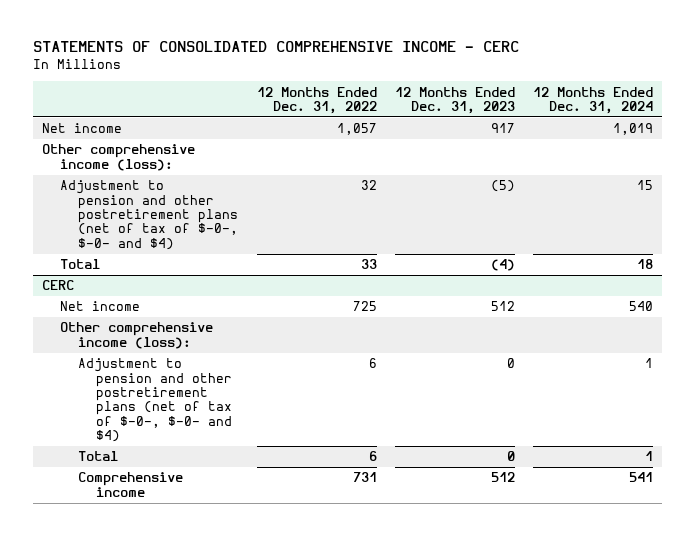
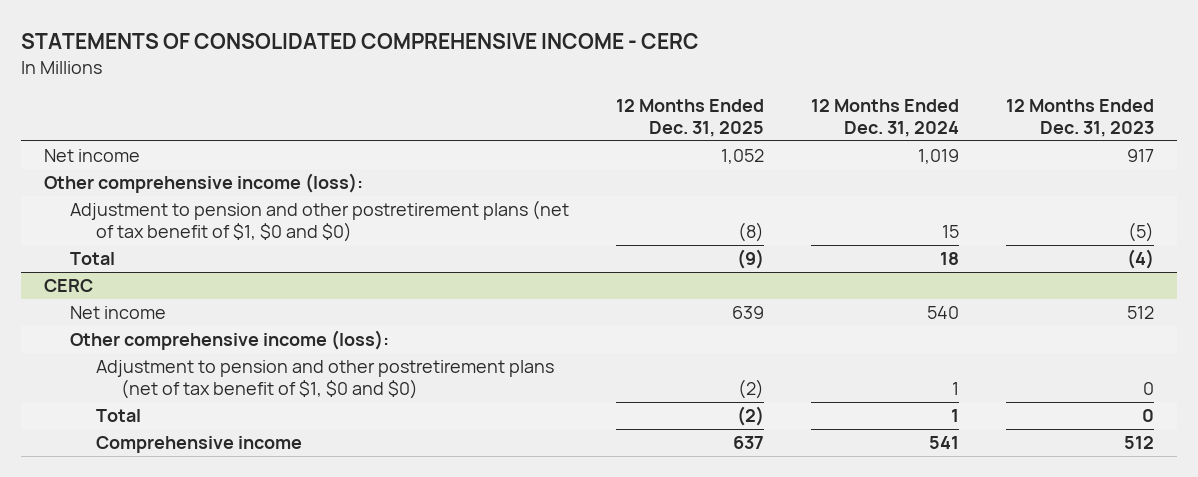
- | 12 Months Ended Dec. 31, 2022 | 12 Months Ended Dec. 31, 2023 | 12 Months Ended Dec. 31, 2024
+ | 12 Months Ended Dec. 31, 2025 | 12 Months Ended Dec. 31, 2024 | 12 Months Ended Dec. 31, 2023
- Adjustment to pension and other postretirement plans (net of tax of $-0-, $-0- and $4) | 32 | (5) | 15
+ Adjustment to pension and other postretirement plans (net of tax benefit of $1, $0 and $0) | (8) | 15 | (5)
@ CERC
- Adjustment to pension and other postretirement plans (net of tax of $-0-, $-0- and $4) | 6 | 0 | 1
+ Adjustment to pension and other postretirement plans (net of tax benefit of $1, $0 and $0) | (2) | 1 | 0

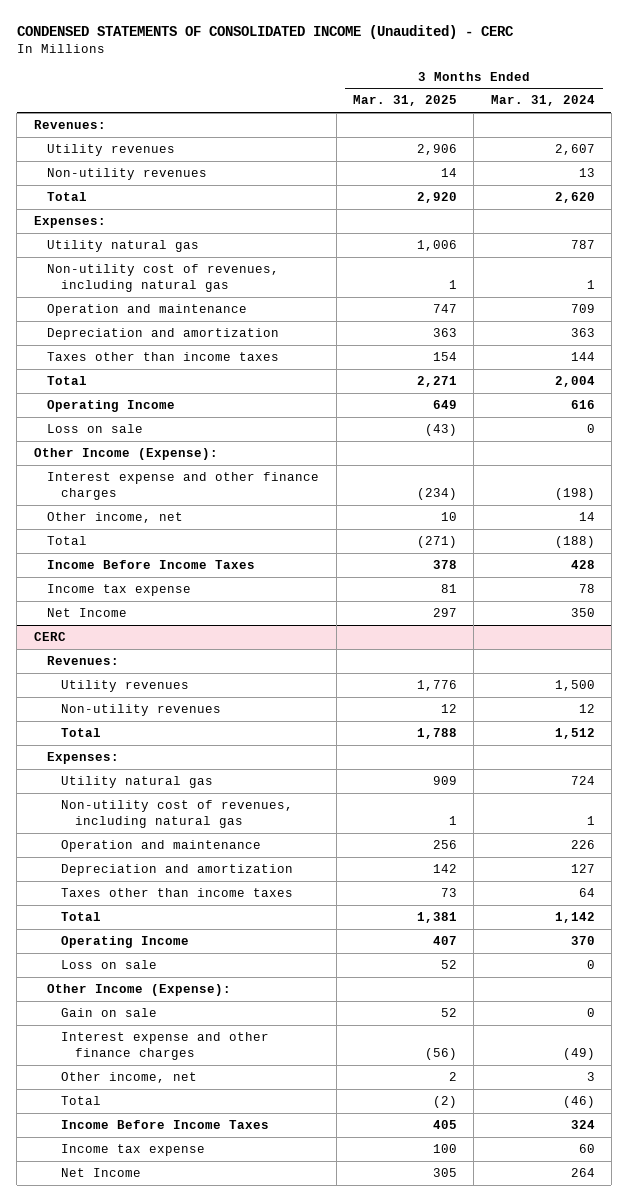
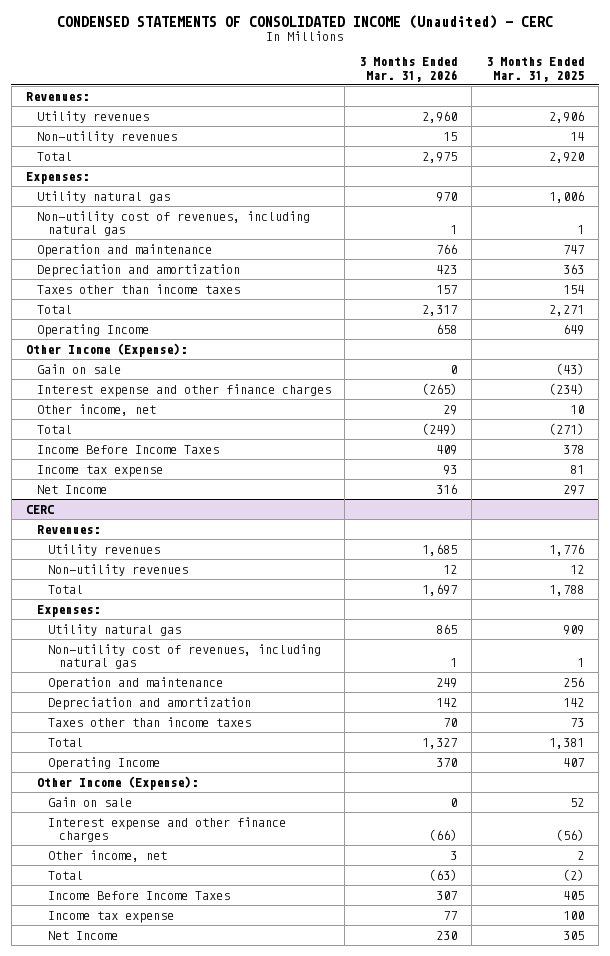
- | 3 Months Ended Mar. 31, 2025 | 3 Months Ended Mar. 31, 2024
+ | 3 Months Ended Mar. 31, 2026 | 3 Months Ended Mar. 31, 2025
- Loss on sale | (43) | 0
+ Gain on sale | 0 | (43)
@ CERC
- Loss on sale | 52 | 0

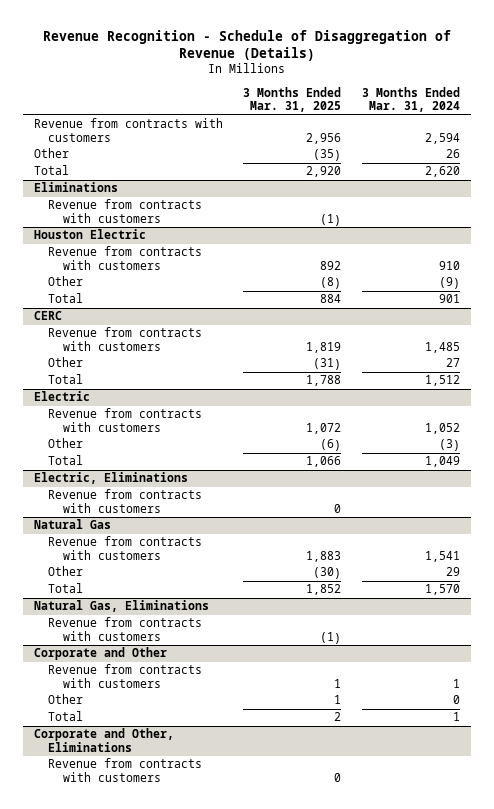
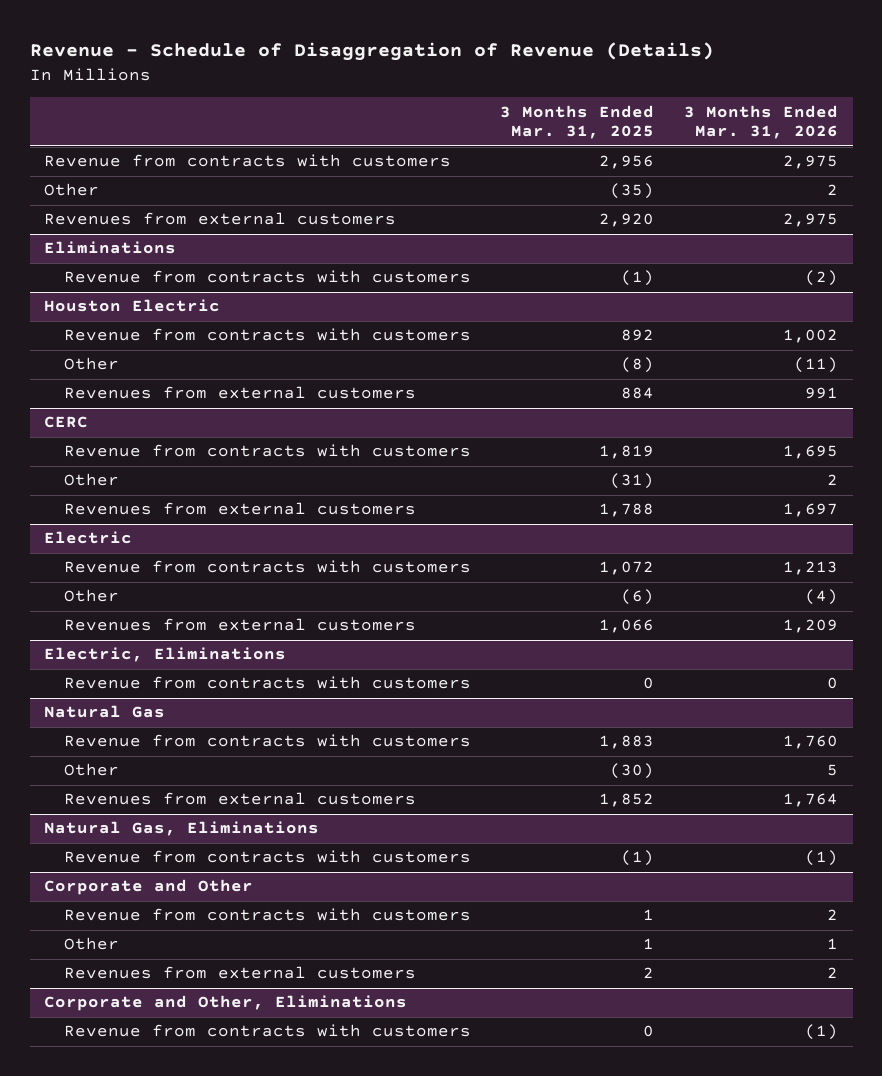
- Revenue Recognition - Schedule of Disaggregation of Revenue (Details)
+ Revenue - Schedule of Disaggregation of Revenue (Details)
- | 3 Months Ended Mar. 31, 2025 | 3 Months Ended Mar. 31, 2024
+ | 3 Months Ended Mar. 31, 2025 | 3 Months Ended Mar. 31, 2026
- Total | 2,920 | 2,620
+ Revenues from external customers | 2,920 | 2,975
@ Houston Electric
- Total | 884 | 901
+ Revenues from external customers | 884 | 991
@ CERC
- Total | 1,788 | 1,512
+ Revenues from external customers | 1,788 | 1,697
@ Electric
- Total | 1,066 | 1,049
+ Revenues from external customers | 1,066 | 1,209
@ Natural Gas
- Total | 1,852 | 1,570
+ Revenues from external customers | 1,852 | 1,764
@ Corporate and Other
- Total | 2 | 1
+ Revenues from external customers | 2 | 2

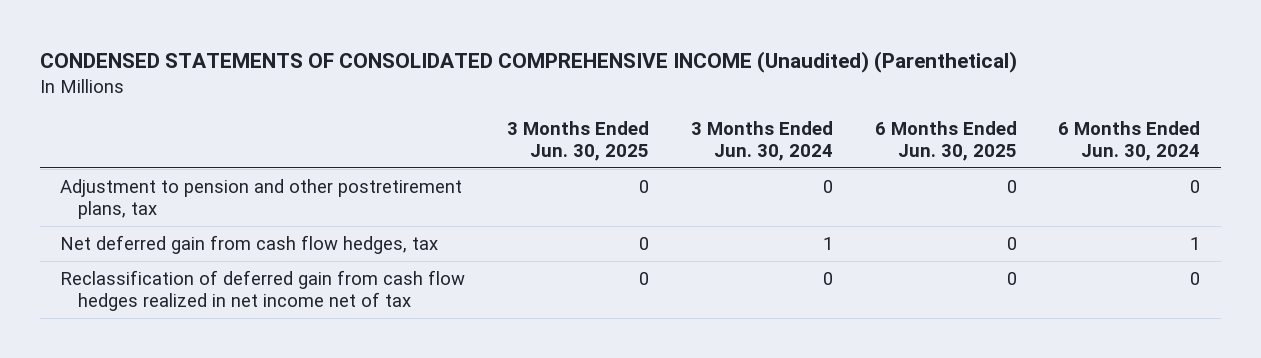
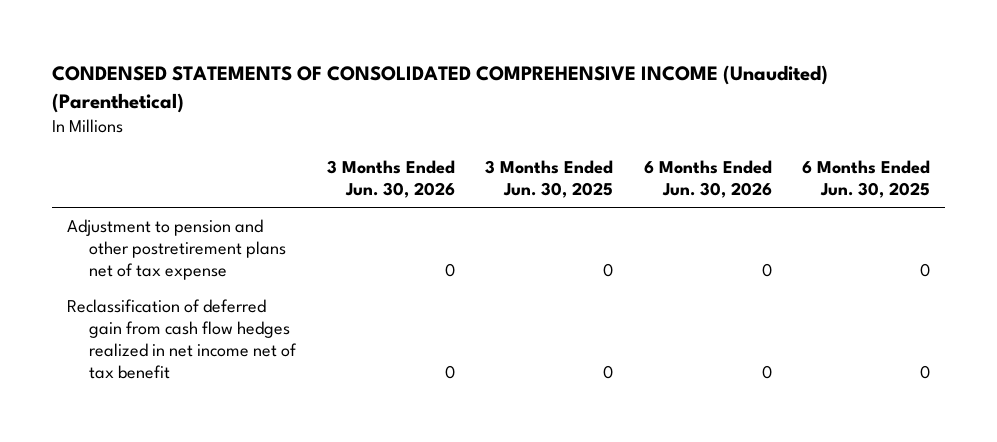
- | 3 Months Ended Jun. 30, 2025 | 3 Months Ended Jun. 30, 2024 | 6 Months Ended Jun. 30, 2025 | 6 Months Ended Jun. 30, 2024
+ | 3 Months Ended Jun. 30, 2026 | 3 Months Ended Jun. 30, 2025 | 6 Months Ended Jun. 30, 2026 | 6 Months Ended Jun. 30, 2025
- Adjustment to pension and other postretirement plans, tax | 0 | 0 | 0 | 0
- Net deferred gain from cash flow hedges, tax | 0 | 1 | 0 | 1
- Reclassification of deferred gain from cash flow hedges realized in net income net of tax | 0 | 0 | 0 | 0
+ Adjustment to pension and other postretirement plans net of tax expense | 0 | 0 | 0 | 0
+ Reclassification of deferred gain from cash flow hedges realized in net income net of tax benefit | 0 | 0 | 0 | 0

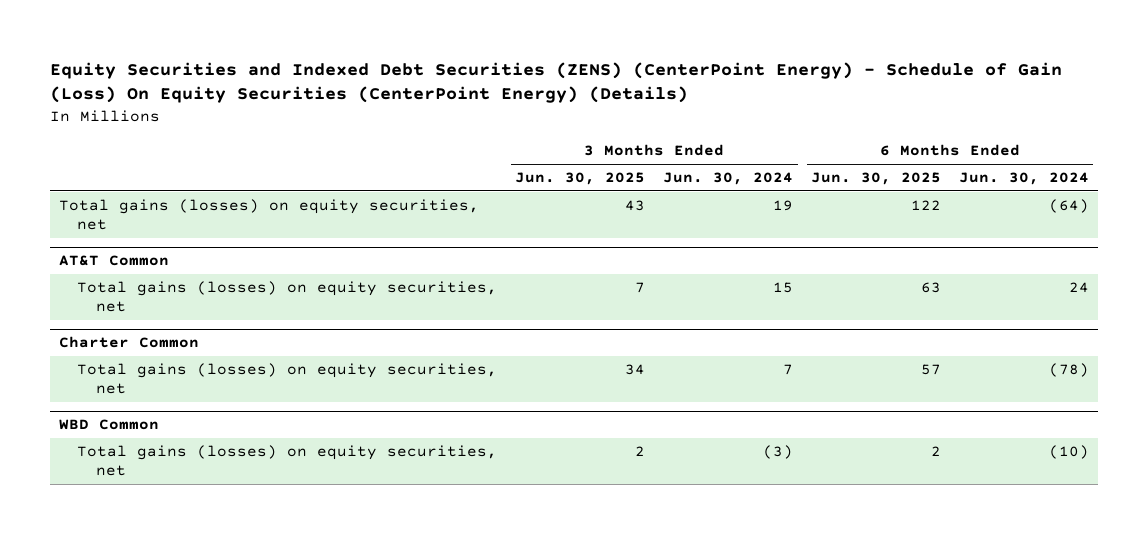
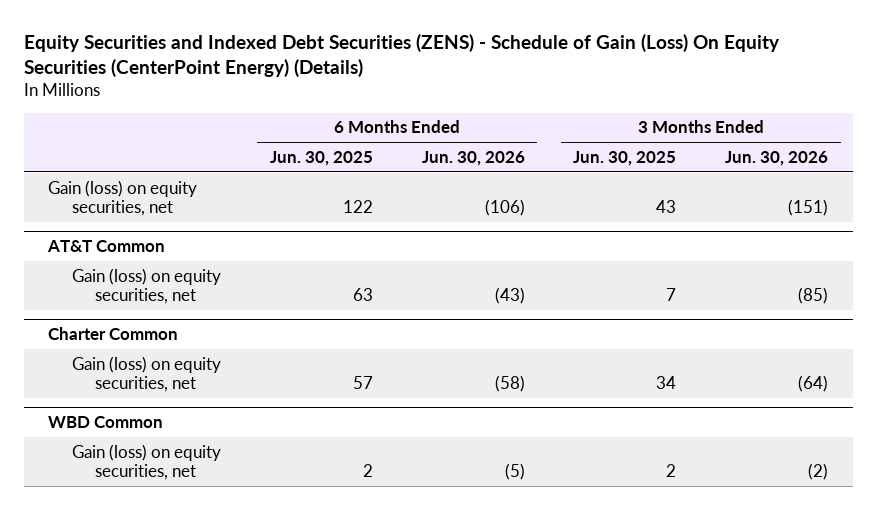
- Equity Securities and Indexed Debt Securities (ZENS) (CenterPoint Energy) - Schedule of Gain (Loss) On Equity Securities (CenterPoint Energy) (Details)
+ Equity Securities and Indexed Debt Securities (ZENS) - Schedule of Gain (Loss) On Equity Securities (CenterPoint Energy) (Details)
- | 3 Months Ended Jun. 30, 2025 | 3 Months Ended Jun. 30, 2024 | 6 Months Ended Jun. 30, 2025 | 6 Months Ended Jun. 30, 2024
+ | 6 Months Ended Jun. 30, 2025 | 6 Months Ended Jun. 30, 2026 | 3 Months Ended Jun. 30, 2025 | 3 Months Ended Jun. 30, 2026
- Total gains (losses) on equity securities, net | 43 | 19 | 122 | (64)
+ Gain (loss) on equity securities, net | 122 | (106) | 43 | (151)
@ AT&T Common
- Total gains (losses) on equity securities, net | 7 | 15 | 63 | 24
+ Gain (loss) on equity securities, net | 63 | (43) | 7 | (85)
@ Charter Common
- Total gains (losses) on equity securities, net | 34 | 7 | 57 | (78)
+ Gain (loss) on equity securities, net | 57 | (58) | 34 | (64)
@ WBD Common
- Total gains (losses) on equity securities, net | 2 | (3) | 2 | (10)
+ Gain (loss) on equity securities, net | 2 | (5) | 2 | (2)

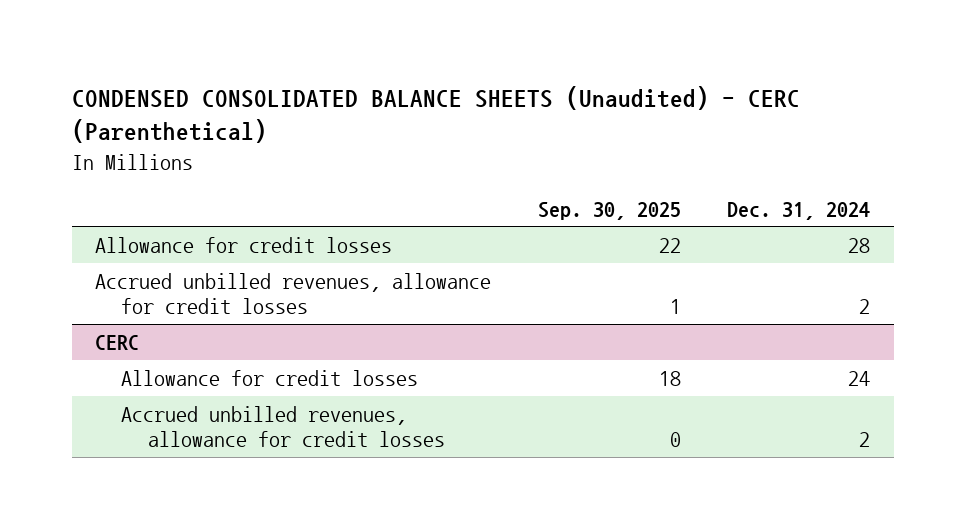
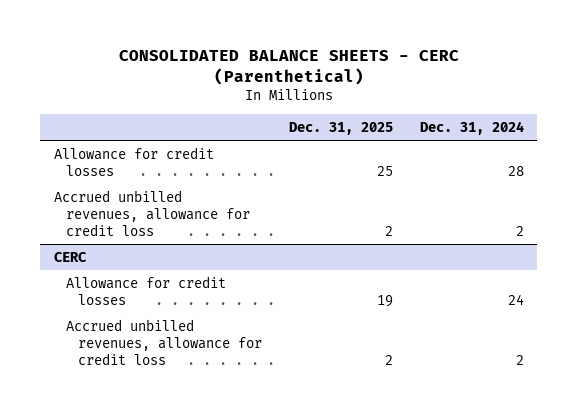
- CONDENSED CONSOLIDATED BALANCE SHEETS (Unaudited) - CERC (Parenthetical)
+ CONSOLIDATED BALANCE SHEETS - CERC (Parenthetical)
- | Sep. 30, 2025 | Dec. 31, 2024
+ | Dec. 31, 2025 | Dec. 31, 2024
- Accrued unbilled revenues, allowance for credit losses | 1 | 2
+ Accrued unbilled revenues, allowance for credit loss | 2 | 2
@ CERC
- Accrued unbilled revenues, allowance for credit losses | 0 | 2
+ Accrued unbilled revenues, allowance for credit loss | 2 | 2

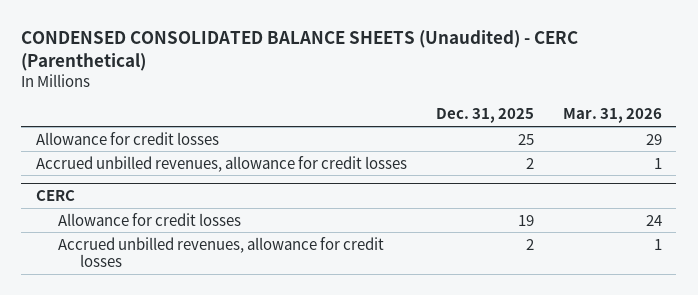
- CONSOLIDATED BALANCE SHEETS - CERC (Parenthetical)
+ CONDENSED CONSOLIDATED BALANCE SHEETS (Unaudited) - CERC (Parenthetical)
- | Dec. 31, 2025 | Dec. 31, 2024
+ | Dec. 31, 2025 | Mar. 31, 2026
- Accrued unbilled revenues, allowance for credit loss | 2 | 2
+ Accrued unbilled revenues, allowance for credit losses | 2 | 1
@ CERC
- Accrued unbilled revenues, allowance for credit loss | 2 | 2
+ Accrued unbilled revenues, allowance for credit losses | 2 | 1

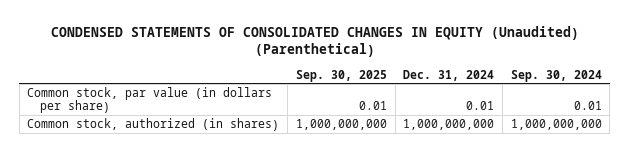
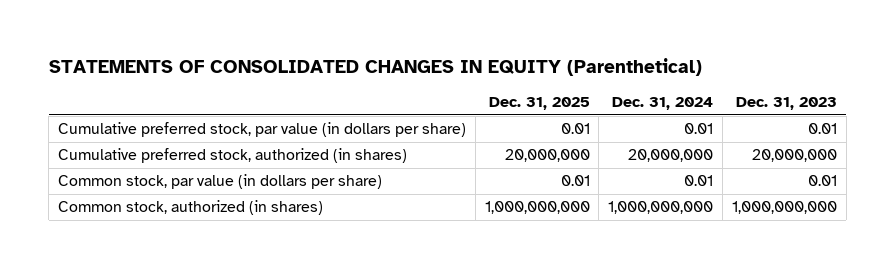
- CONDENSED STATEMENTS OF CONSOLIDATED CHANGES IN EQUITY (Unaudited) (Parenthetical)
+ STATEMENTS OF CONSOLIDATED CHANGES IN EQUITY (Parenthetical)
- | Sep. 30, 2025 | Dec. 31, 2024 | Sep. 30, 2024
+ | Dec. 31, 2025 | Dec. 31, 2024 | Dec. 31, 2023
+ Cumulative preferred stock, par value (in dollars per share) | 0.01 | 0.01 | 0.01
+ Cumulative preferred stock, authorized (in shares) | 20,000,000 | 20,000,000 | 20,000,000

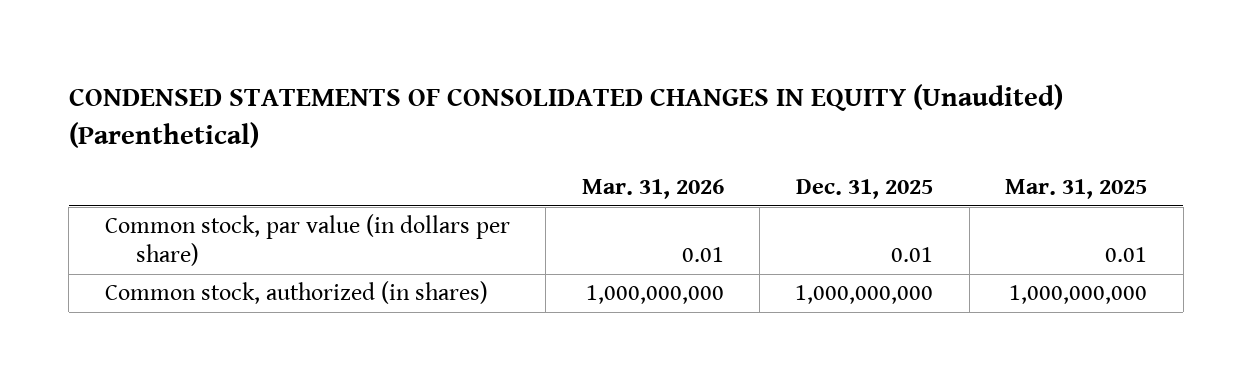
- STATEMENTS OF CONSOLIDATED CHANGES IN EQUITY (Parenthetical)
+ CONDENSED STATEMENTS OF CONSOLIDATED CHANGES IN EQUITY (Unaudited) (Parenthetical)
- | Dec. 31, 2025 | Dec. 31, 2024 | Dec. 31, 2023
+ | Mar. 31, 2026 | Dec. 31, 2025 | Mar. 31, 2025
- Cumulative preferred stock, par value (in dollars per share) | 0.01 | 0.01 | 0.01
- Cumulative preferred stock, authorized (in shares) | 20,000,000 | 20,000,000 | 20,000,000

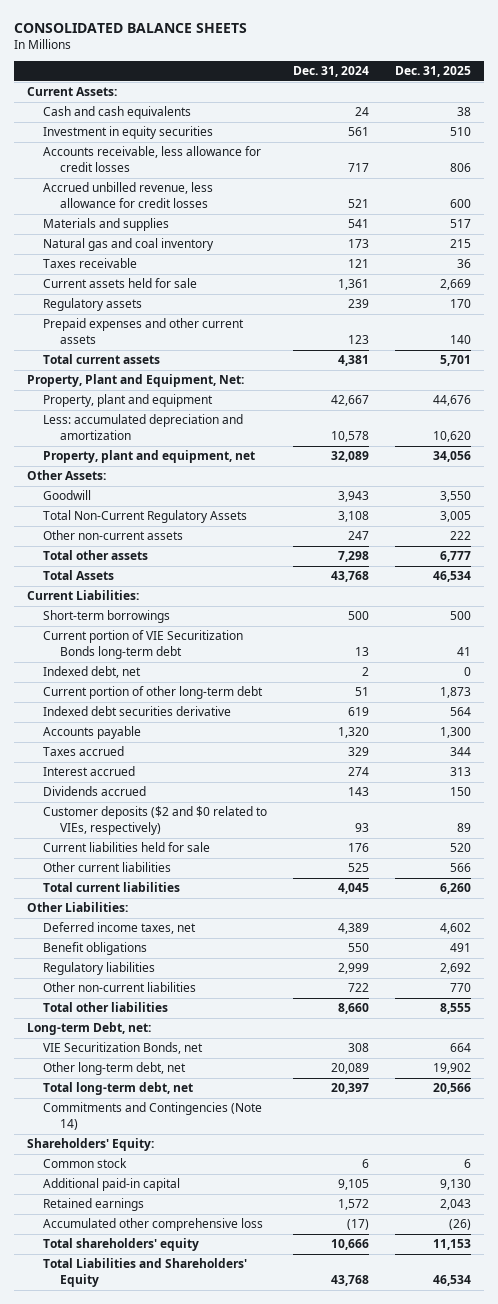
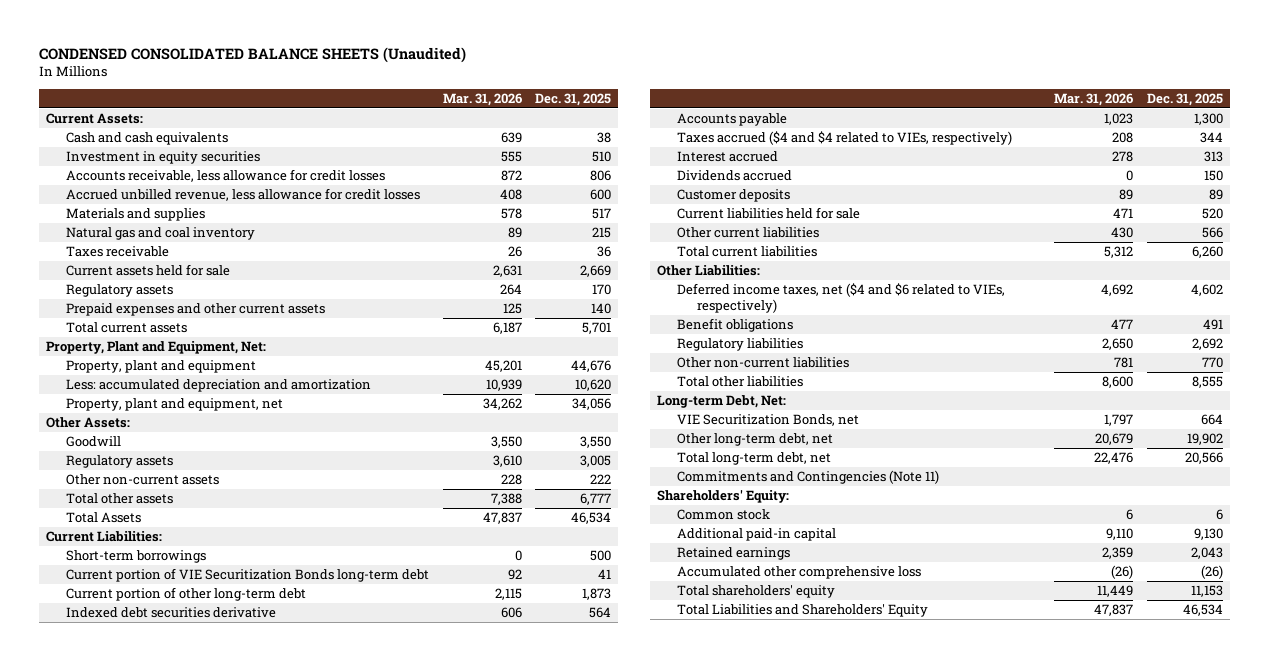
- CONSOLIDATED BALANCE SHEETS
+ CONDENSED CONSOLIDATED BALANCE SHEETS (Unaudited)
- | Dec. 31, 2024 | Dec. 31, 2025
+ | Mar. 31, 2026 | Dec. 31, 2025
- Total Non-Current Regulatory Assets | 3,108 | 3,005
+ Regulatory assets | 3,610 | 3,005
- Indexed debt, net | 2 | 0
- Taxes accrued | 329 | 344
+ Taxes accrued ($4 and $4 related to VIEs, respectively) | 208 | 344
- Customer deposits ($2 and $0 related to VIEs, respectively) | 93 | 89
+ Customer deposits | 89 | 89
- Deferred income taxes, net | 4,389 | 4,602
+ Deferred income taxes, net ($4 and $6 related to VIEs, respectively) | 4,692 | 4,602
- Long-term Debt, net:
+ Long-term Debt, Net:
- Commitments and Contingencies (Note 14)
+ Commitments and Contingencies (Note 11)

